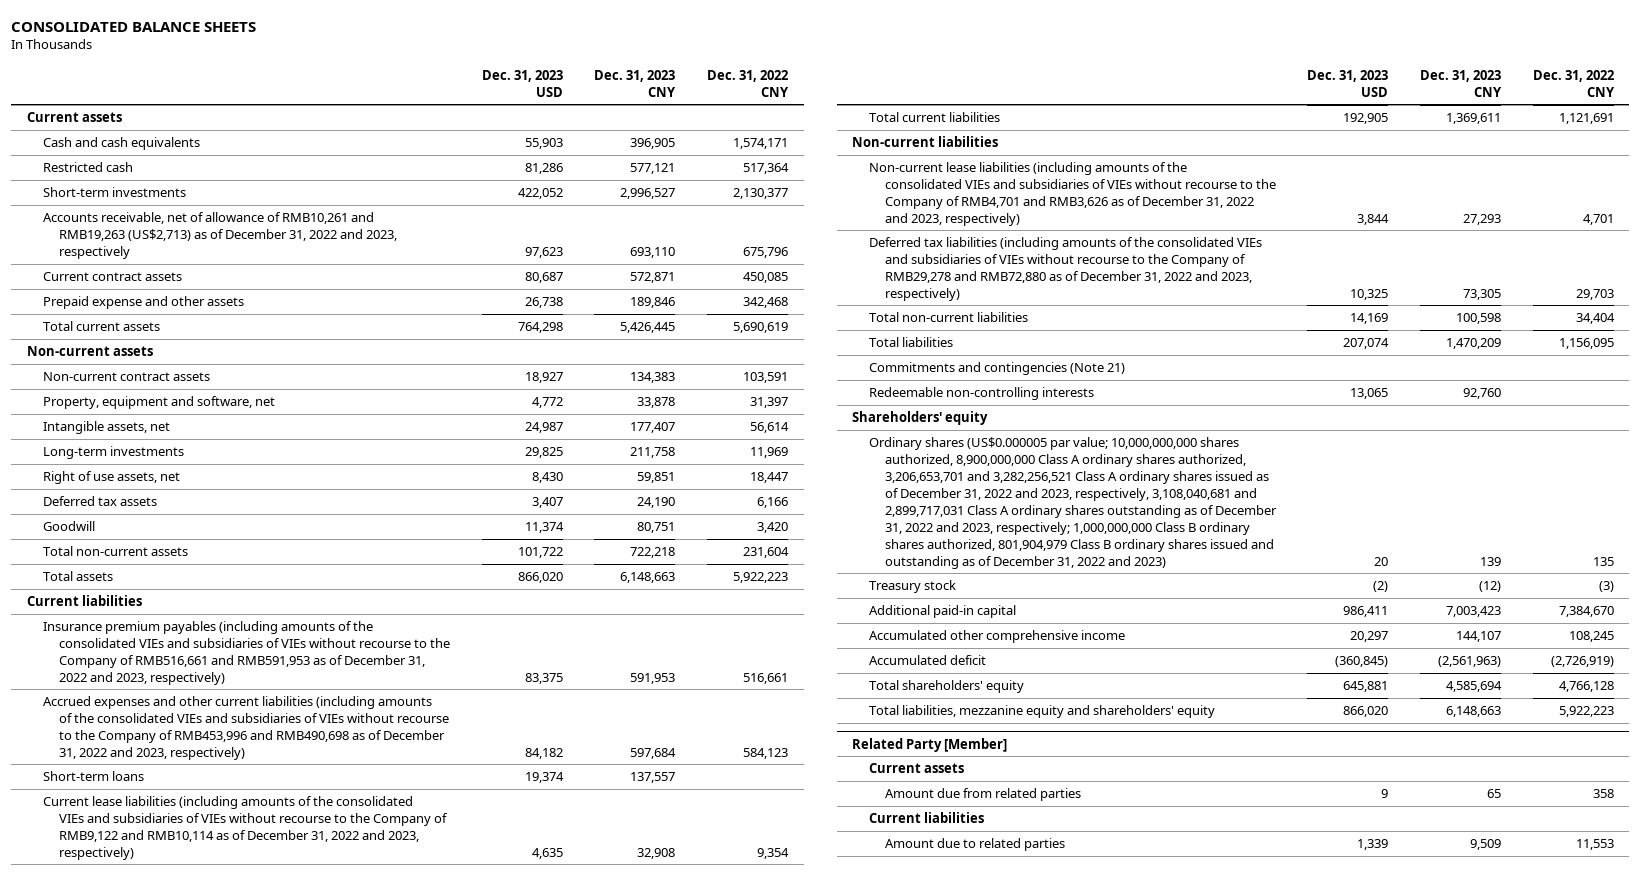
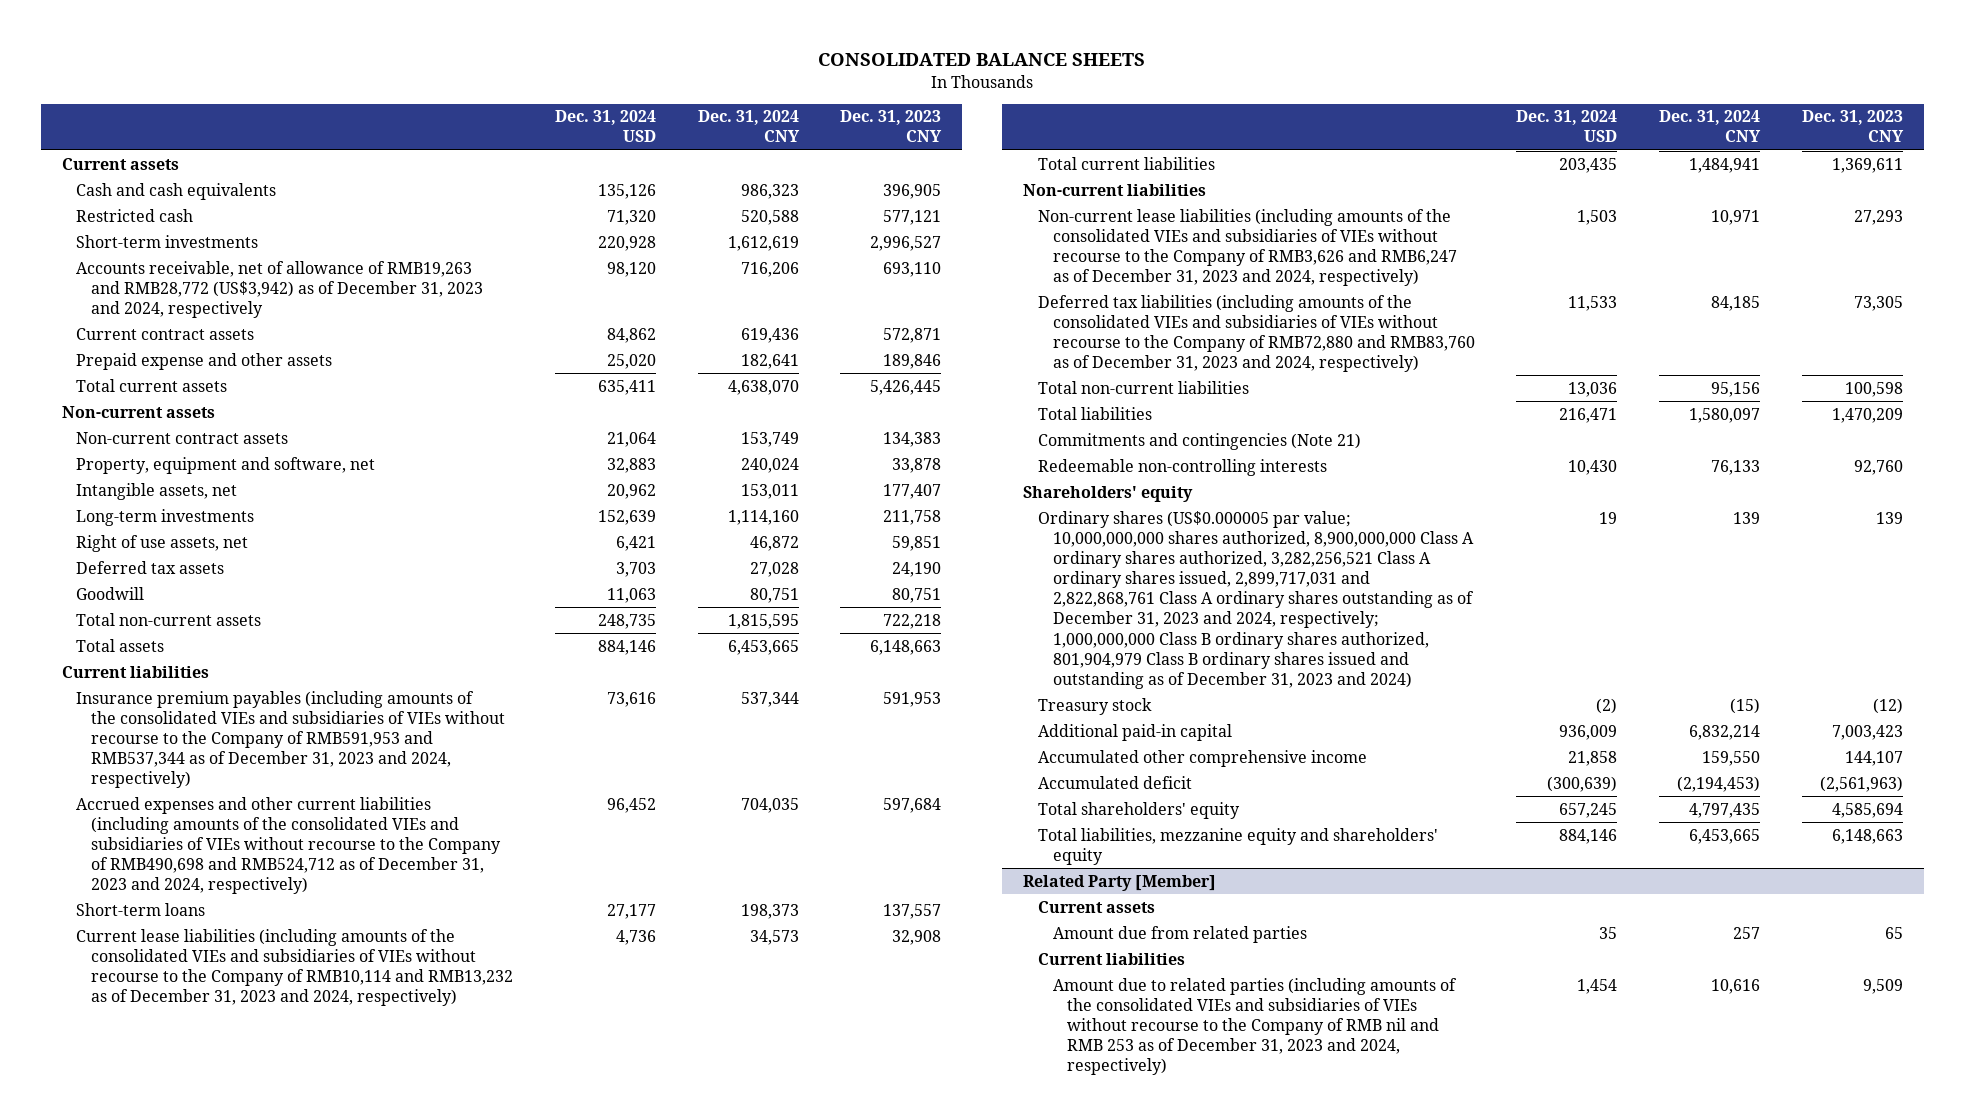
- | Dec. 31, 2023 USD | Dec. 31, 2023 CNY | Dec. 31, 2022 CNY
+ | Dec. 31, 2024 USD | Dec. 31, 2024 CNY | Dec. 31, 2023 CNY
- Accounts receivable, net of allowance of RMB10,261 and RMB19,263 (US$2,713) as of December 31, 2022 and 2023, respectively | 97,623 | 693,110 | 675,796
+ Accounts receivable, net of allowance of RMB19,263 and RMB28,772 (US$3,942) as of December 31, 2023 and 2024, respectively | 98,120 | 716,206 | 693,110
- Insurance premium payables (including amounts of the consolidated VIEs and subsidiaries of VIEs without recourse to the Company of RMB516,661 and RMB591,953 as of December 31, 2022 and 2023, respectively) | 83,375 | 591,953 | 516,661
- Accrued expenses and other current liabilities (including amounts of the consolidated VIEs and subsidiaries of VIEs without recourse to the Company of RMB453,996 and RMB490,698 as of December 31, 2022 and 2023, respectively) | 84,182 | 597,684 | 584,123
+ Insurance premium payables (including amounts of the consolidated VIEs and subsidiaries of VIEs without recourse to the Company of RMB591,953 and RMB537,344 as of December 31, 2023 and 2024, respectively) | 73,616 | 537,344 | 591,953
+ Accrued expenses and other current liabilities (including amounts of the consolidated VIEs and subsidiaries of VIEs without recourse to the Company of RMB490,698 and RMB524,712 as of December 31, 2023 and 2024, respectively) | 96,452 | 704,035 | 597,684
- Current lease liabilities (including amounts of the consolidated VIEs and subsidiaries of VIEs without recourse to the Company of RMB9,122 and RMB10,114 as of December 31, 2022 and 2023, respectively) | 4,635 | 32,908 | 9,354
+ Current lease liabilities (including amounts of the consolidated VIEs and subsidiaries of VIEs without recourse to the Company of RMB10,114 and RMB13,232 as of December 31, 2023 and 2024, respectively) | 4,736 | 34,573 | 32,908
- Non-current lease liabilities (including amounts of the consolidated VIEs and subsidiaries of VIEs without recourse to the Company of RMB4,701 and RMB3,626 as of December 31, 2022 and 2023, respectively) | 3,844 | 27,293 | 4,701
- Deferred tax liabilities (including amounts of the consolidated VIEs and subsidiaries of VIEs without recourse to the Company of RMB29,278 and RMB72,880 as of December 31, 2022 and 2023, respectively) | 10,325 | 73,305 | 29,703
+ Non-current lease liabilities (including amounts of the consolidated VIEs and subsidiaries of VIEs without recourse to the Company of RMB3,626 and RMB6,247 as of December 31, 2023 and 2024, respectively) | 1,503 | 10,971 | 27,293
+ Deferred tax liabilities (including amounts of the consolidated VIEs and subsidiaries of VIEs without recourse to the Company of RMB72,880 and RMB83,760 as of December 31, 2023 and 2024, respectively) | 11,533 | 84,185 | 73,305
- Ordinary shares (US$0.000005 par value; 10,000,000,000 shares authorized, 8,900,000,000 Class A ordinary shares authorized, 3,206,653,701 and 3,282,256,521 Class A ordinary shares issued as of December 31, 2022 and 2023, respectively, 3,108,040,681 and 2,899,717,031 Class A ordinary shares outstanding as of December 31, 2022 and 2023, respectively; 1,000,000,000 Class B ordinary shares authorized, 801,904,979 Class B ordinary shares issued and outstanding as of December 31, 2022 and 2023) | 20 | 139 | 135
+ Ordinary shares (US$0.000005 par value; 10,000,000,000 shares authorized, 8,900,000,000 Class A ordinary shares authorized, 3,282,256,521 Class A ordinary shares issued, 2,899,717,031 and 2,822,868,761 Class A ordinary shares outstanding as of December 31, 2023 and 2024, respectively; 1,000,000,000 Class B ordinary shares authorized, 801,904,979 Class B ordinary shares issued and outstanding as of December 31, 2023 and 2024) | 19 | 139 | 139
@ Related Party [Member]
- Amount due to related parties | 1,339 | 9,509 | 11,553
+ Amount due to related parties (including amounts of the consolidated VIEs and subsidiaries of VIEs without recourse to the Company of RMB nil and RMB 253 as of December 31, 2023 and 2024, respectively) | 1,454 | 10,616 | 9,509

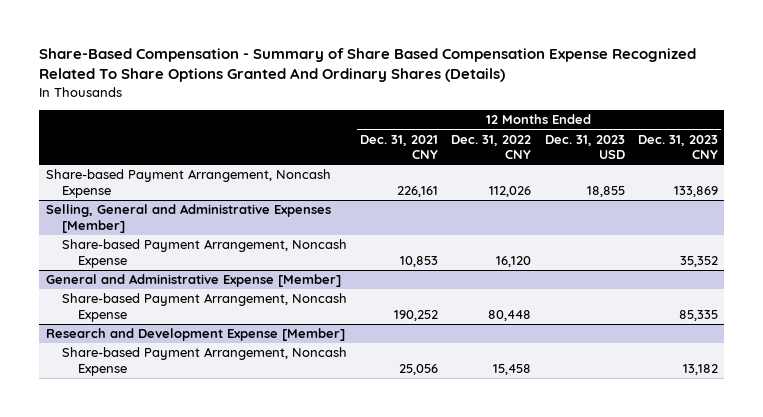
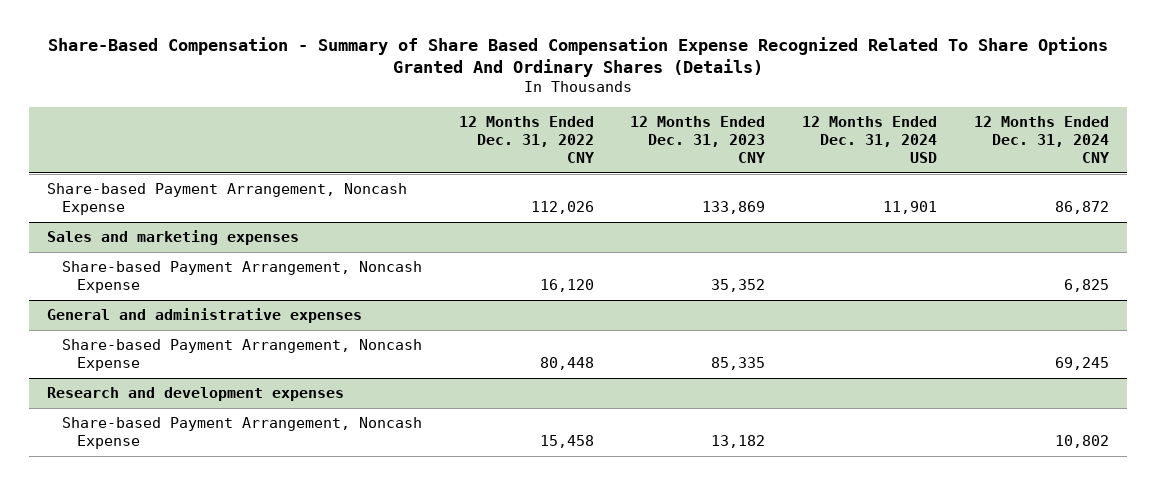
- | 12 Months Ended Dec. 31, 2021 CNY | 12 Months Ended Dec. 31, 2022 CNY | 12 Months Ended Dec. 31, 2023 USD | 12 Months Ended Dec. 31, 2023 CNY
+ | 12 Months Ended Dec. 31, 2022 CNY | 12 Months Ended Dec. 31, 2023 CNY | 12 Months Ended Dec. 31, 2024 USD | 12 Months Ended Dec. 31, 2024 CNY
- Selling, General and Administrative Expenses [Member]
+ Sales and marketing expenses
- General and Administrative Expense [Member]
+ General and administrative expenses
- Research and Development Expense [Member]
+ Research and development expenses

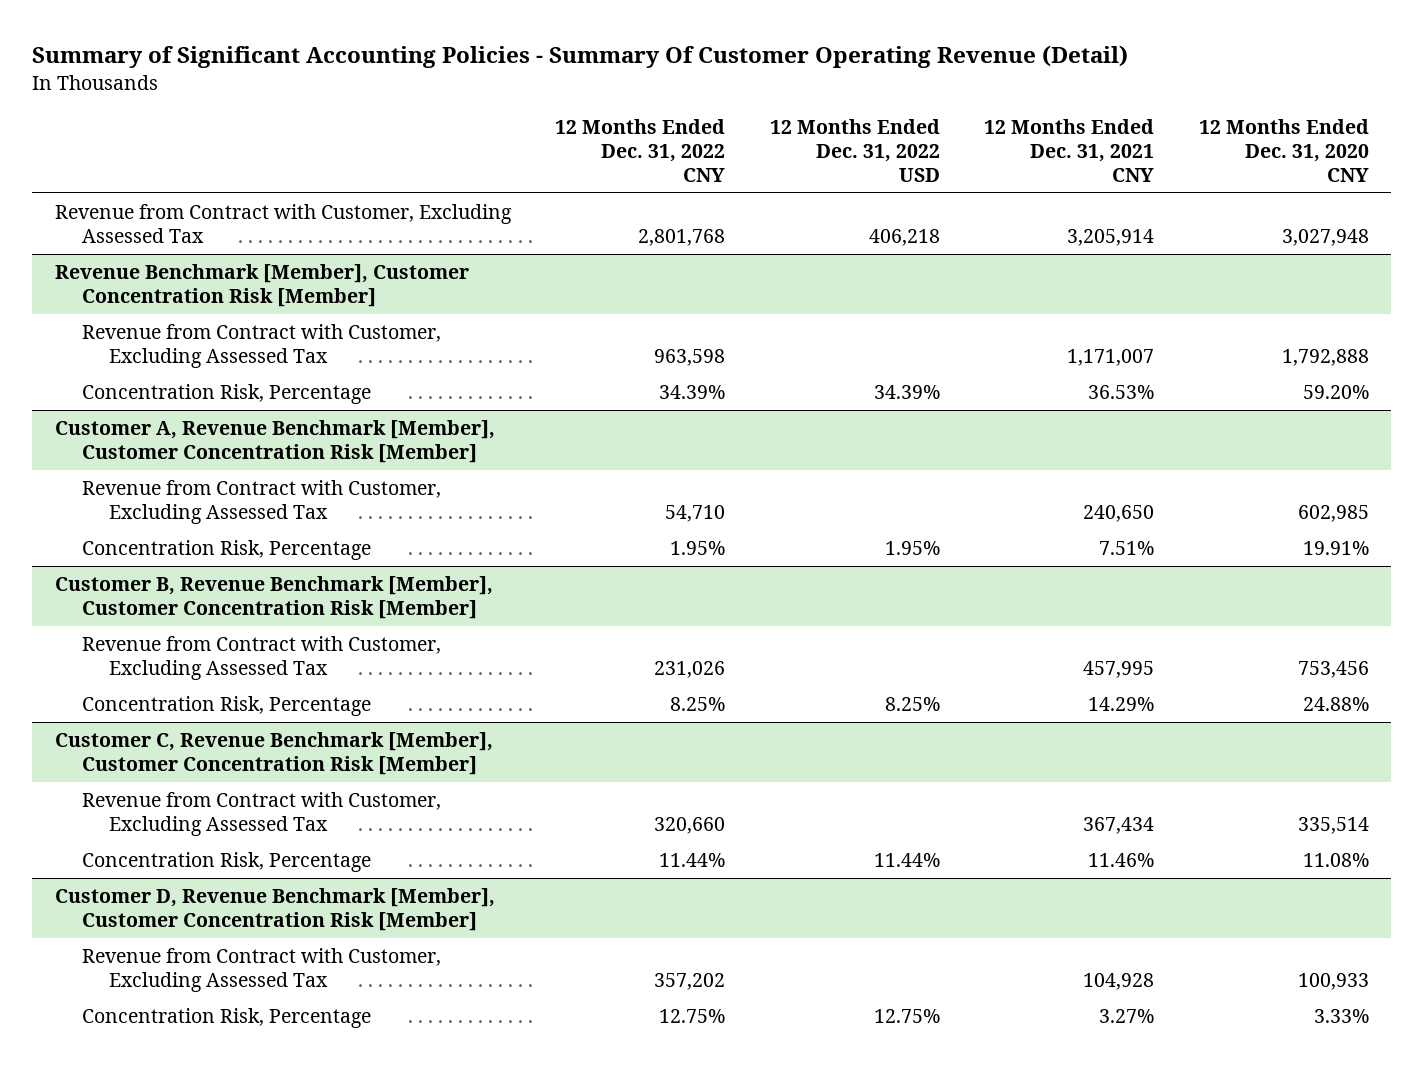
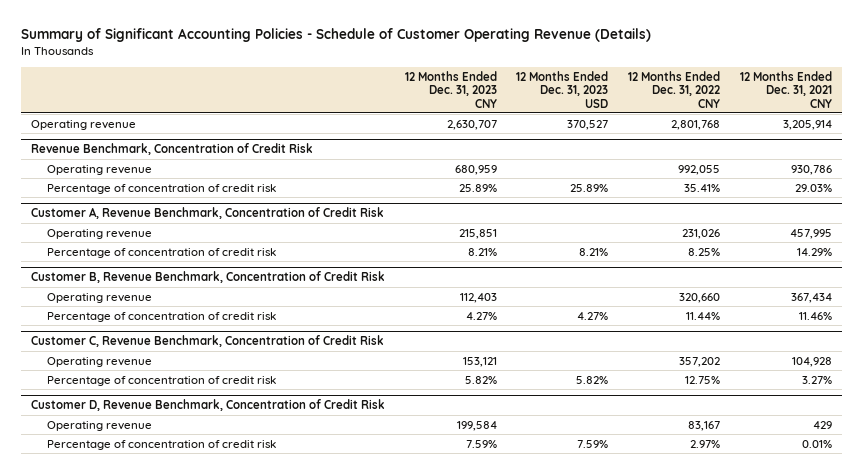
- Summary of Significant Accounting Policies - Summary Of Customer Operating Revenue (Detail)
+ Summary of Significant Accounting Policies - Schedule of Customer Operating Revenue (Details)
- | 12 Months Ended Dec. 31, 2022 CNY | 12 Months Ended Dec. 31, 2022 USD | 12 Months Ended Dec. 31, 2021 CNY | 12 Months Ended Dec. 31, 2020 CNY
+ | 12 Months Ended Dec. 31, 2023 CNY | 12 Months Ended Dec. 31, 2023 USD | 12 Months Ended Dec. 31, 2022 CNY | 12 Months Ended Dec. 31, 2021 CNY
- Revenue from Contract with Customer, Excluding Assessed Tax | 2,801,768 | 406,218 | 3,205,914 | 3,027,948
- Revenue Benchmark [Member], Customer Concentration Risk [Member]
- Revenue from Contract with Customer, Excluding Assessed Tax | 963,598 | | 1,171,007 | 1,792,888
- Concentration Risk, Percentage | 34.39% | 34.39% | 36.53% | 59.20%
- Customer A, Revenue Benchmark [Member], Customer Concentration Risk [Member]
- Revenue from Contract with Customer, Excluding Assessed Tax | 54,710 | | 240,650 | 602,985
- Concentration Risk, Percentage | 1.95% | 1.95% | 7.51% | 19.91%
- Customer B, Revenue Benchmark [Member], Customer Concentration Risk [Member]
- Revenue from Contract with Customer, Excluding Assessed Tax | 231,026 | | 457,995 | 753,456
- Concentration Risk, Percentage | 8.25% | 8.25% | 14.29% | 24.88%
- Customer C, Revenue Benchmark [Member], Customer Concentration Risk [Member]
- Revenue from Contract with Customer, Excluding Assessed Tax | 320,660 | | 367,434 | 335,514
- Concentration Risk, Percentage | 11.44% | 11.44% | 11.46% | 11.08%
- Customer D, Revenue Benchmark [Member], Customer Concentration Risk [Member]
- Revenue from Contract with Customer, Excluding Assessed Tax | 357,202 | | 104,928 | 100,933
- Concentration Risk, Percentage | 12.75% | 12.75% | 3.27% | 3.33%
+ Operating revenue | 2,630,707 | 370,527 | 2,801,768 | 3,205,914
+ Revenue Benchmark, Concentration of Credit Risk
+ Operating revenue | 680,959 | | 992,055 | 930,786
+ Percentage of concentration of credit risk | 25.89% | 25.89% | 35.41% | 29.03%
+ Customer A, Revenue Benchmark, Concentration of Credit Risk
+ Operating revenue | 215,851 | | 231,026 | 457,995
+ Percentage of concentration of credit risk | 8.21% | 8.21% | 8.25% | 14.29%
+ Customer B, Revenue Benchmark, Concentration of Credit Risk
+ Operating revenue | 112,403 | | 320,660 | 367,434
+ Percentage of concentration of credit risk | 4.27% | 4.27% | 11.44% | 11.46%
+ Customer C, Revenue Benchmark, Concentration of Credit Risk
+ Operating revenue | 153,121 | | 357,202 | 104,928
+ Percentage of concentration of credit risk | 5.82% | 5.82% | 12.75% | 3.27%
+ Customer D, Revenue Benchmark, Concentration of Credit Risk
+ Operating revenue | 199,584 | | 83,167 | 429
+ Percentage of concentration of credit risk | 7.59% | 7.59% | 2.97% | 0.01%

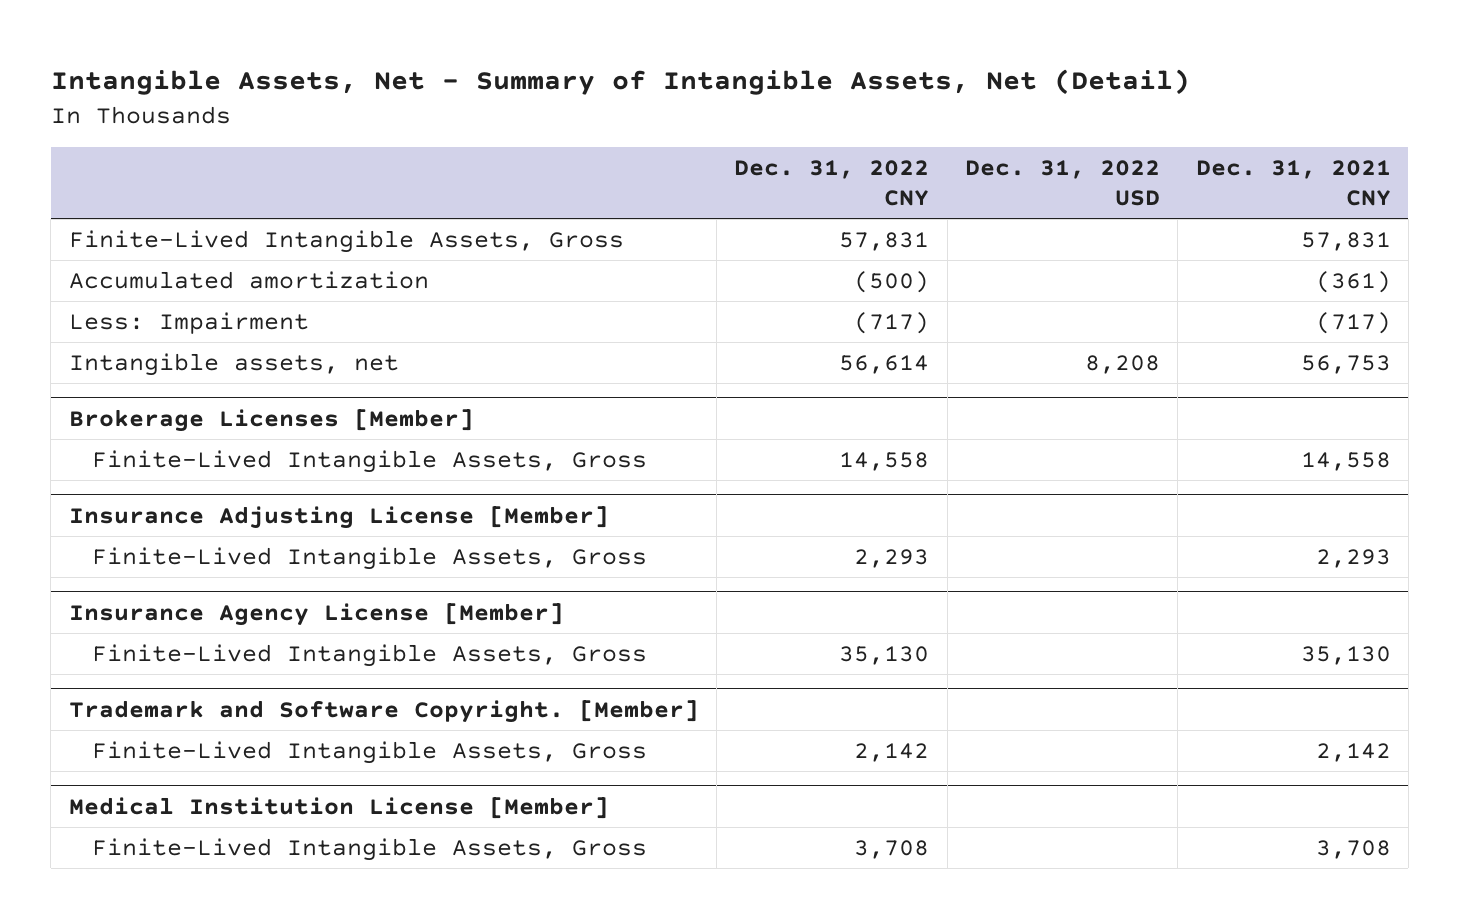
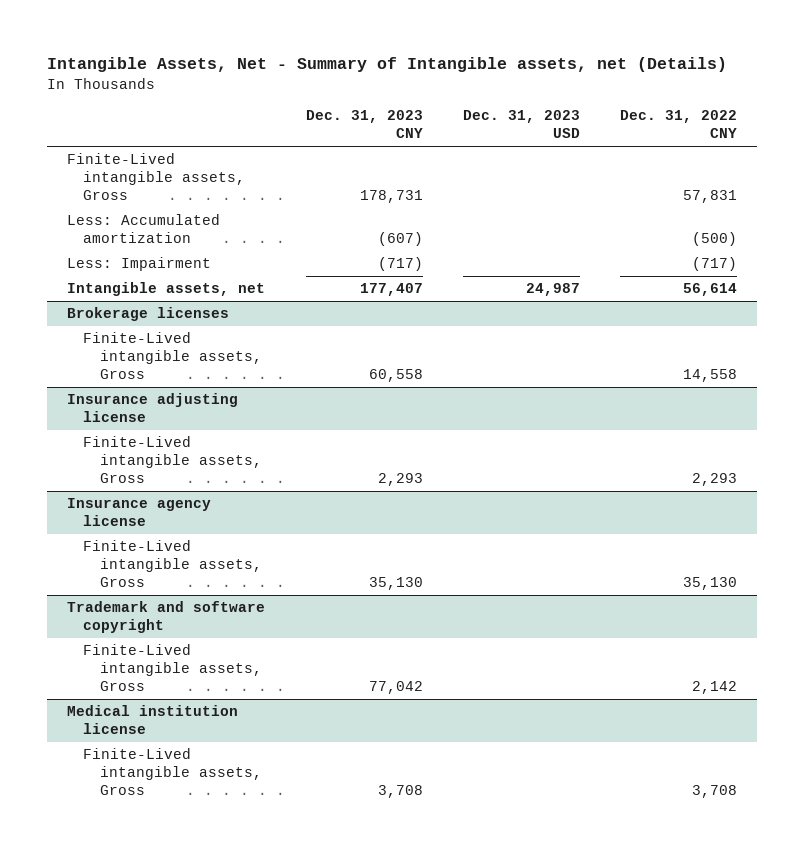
- Intangible Assets, Net - Summary of Intangible Assets, Net (Detail)
+ Intangible Assets, Net - Summary of Intangible assets, net (Details)
- | Dec. 31, 2022 CNY | Dec. 31, 2022 USD | Dec. 31, 2021 CNY
+ | Dec. 31, 2023 CNY | Dec. 31, 2023 USD | Dec. 31, 2022 CNY
- Finite-Lived Intangible Assets, Gross | 57,831 | | 57,831
- Accumulated amortization | (500) | | (361)
+ Finite-Lived intangible assets, Gross | 178,731 | | 57,831
+ Less: Accumulated amortization | (607) | | (500)
- Brokerage Licenses [Member]
- Finite-Lived Intangible Assets, Gross | 14,558 | | 14,558
- Insurance Adjusting License [Member]
- Finite-Lived Intangible Assets, Gross | 2,293 | | 2,293
- Insurance Agency License [Member]
- Finite-Lived Intangible Assets, Gross | 35,130 | | 35,130
- Trademark and Software Copyright. [Member]
- Finite-Lived Intangible Assets, Gross | 2,142 | | 2,142
- Medical Institution License [Member]
- Finite-Lived Intangible Assets, Gross | 3,708 | | 3,708
+ Brokerage licenses
+ Finite-Lived intangible assets, Gross | 60,558 | | 14,558
+ Insurance adjusting license
+ Finite-Lived intangible assets, Gross | 2,293 | | 2,293
+ Insurance agency license
+ Finite-Lived intangible assets, Gross | 35,130 | | 35,130
+ Trademark and software copyright
+ Finite-Lived intangible assets, Gross | 77,042 | | 2,142
+ Medical institution license
+ Finite-Lived intangible assets, Gross | 3,708 | | 3,708

